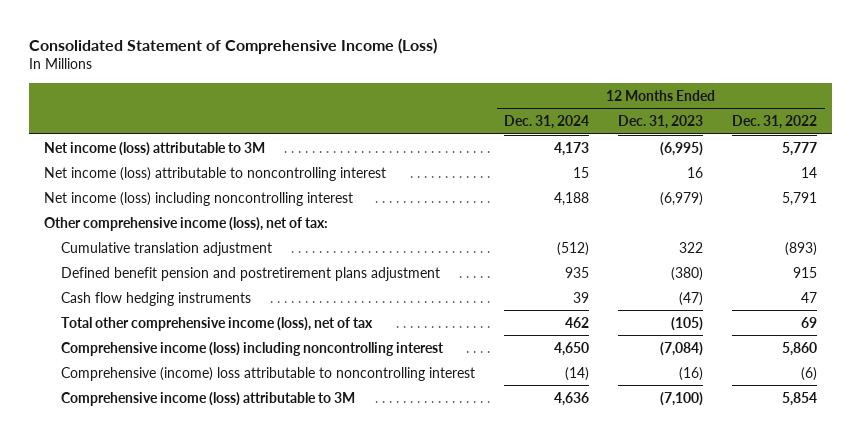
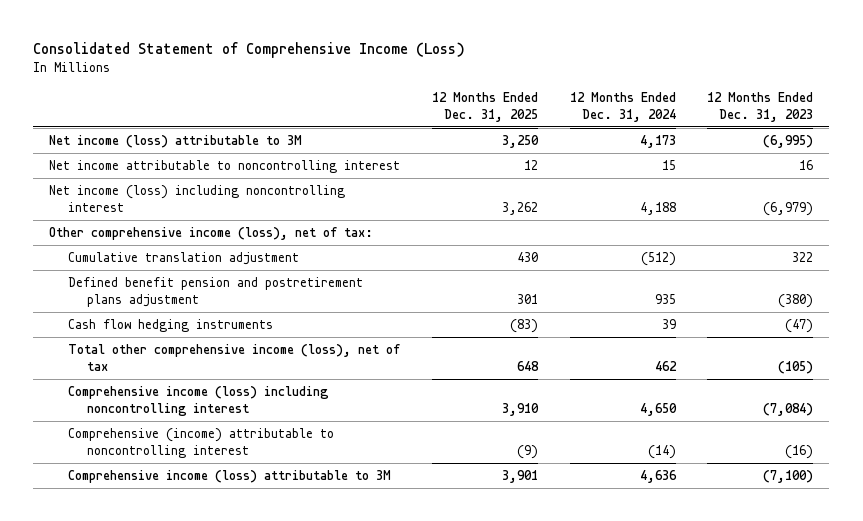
- | 12 Months Ended Dec. 31, 2024 | 12 Months Ended Dec. 31, 2023 | 12 Months Ended Dec. 31, 2022
+ | 12 Months Ended Dec. 31, 2025 | 12 Months Ended Dec. 31, 2024 | 12 Months Ended Dec. 31, 2023
- Net income (loss) attributable to noncontrolling interest | 15 | 16 | 14
+ Net income attributable to noncontrolling interest | 12 | 15 | 16
- Comprehensive (income) loss attributable to noncontrolling interest | (14) | (16) | (6)
+ Comprehensive (income) attributable to noncontrolling interest | (9) | (14) | (16)

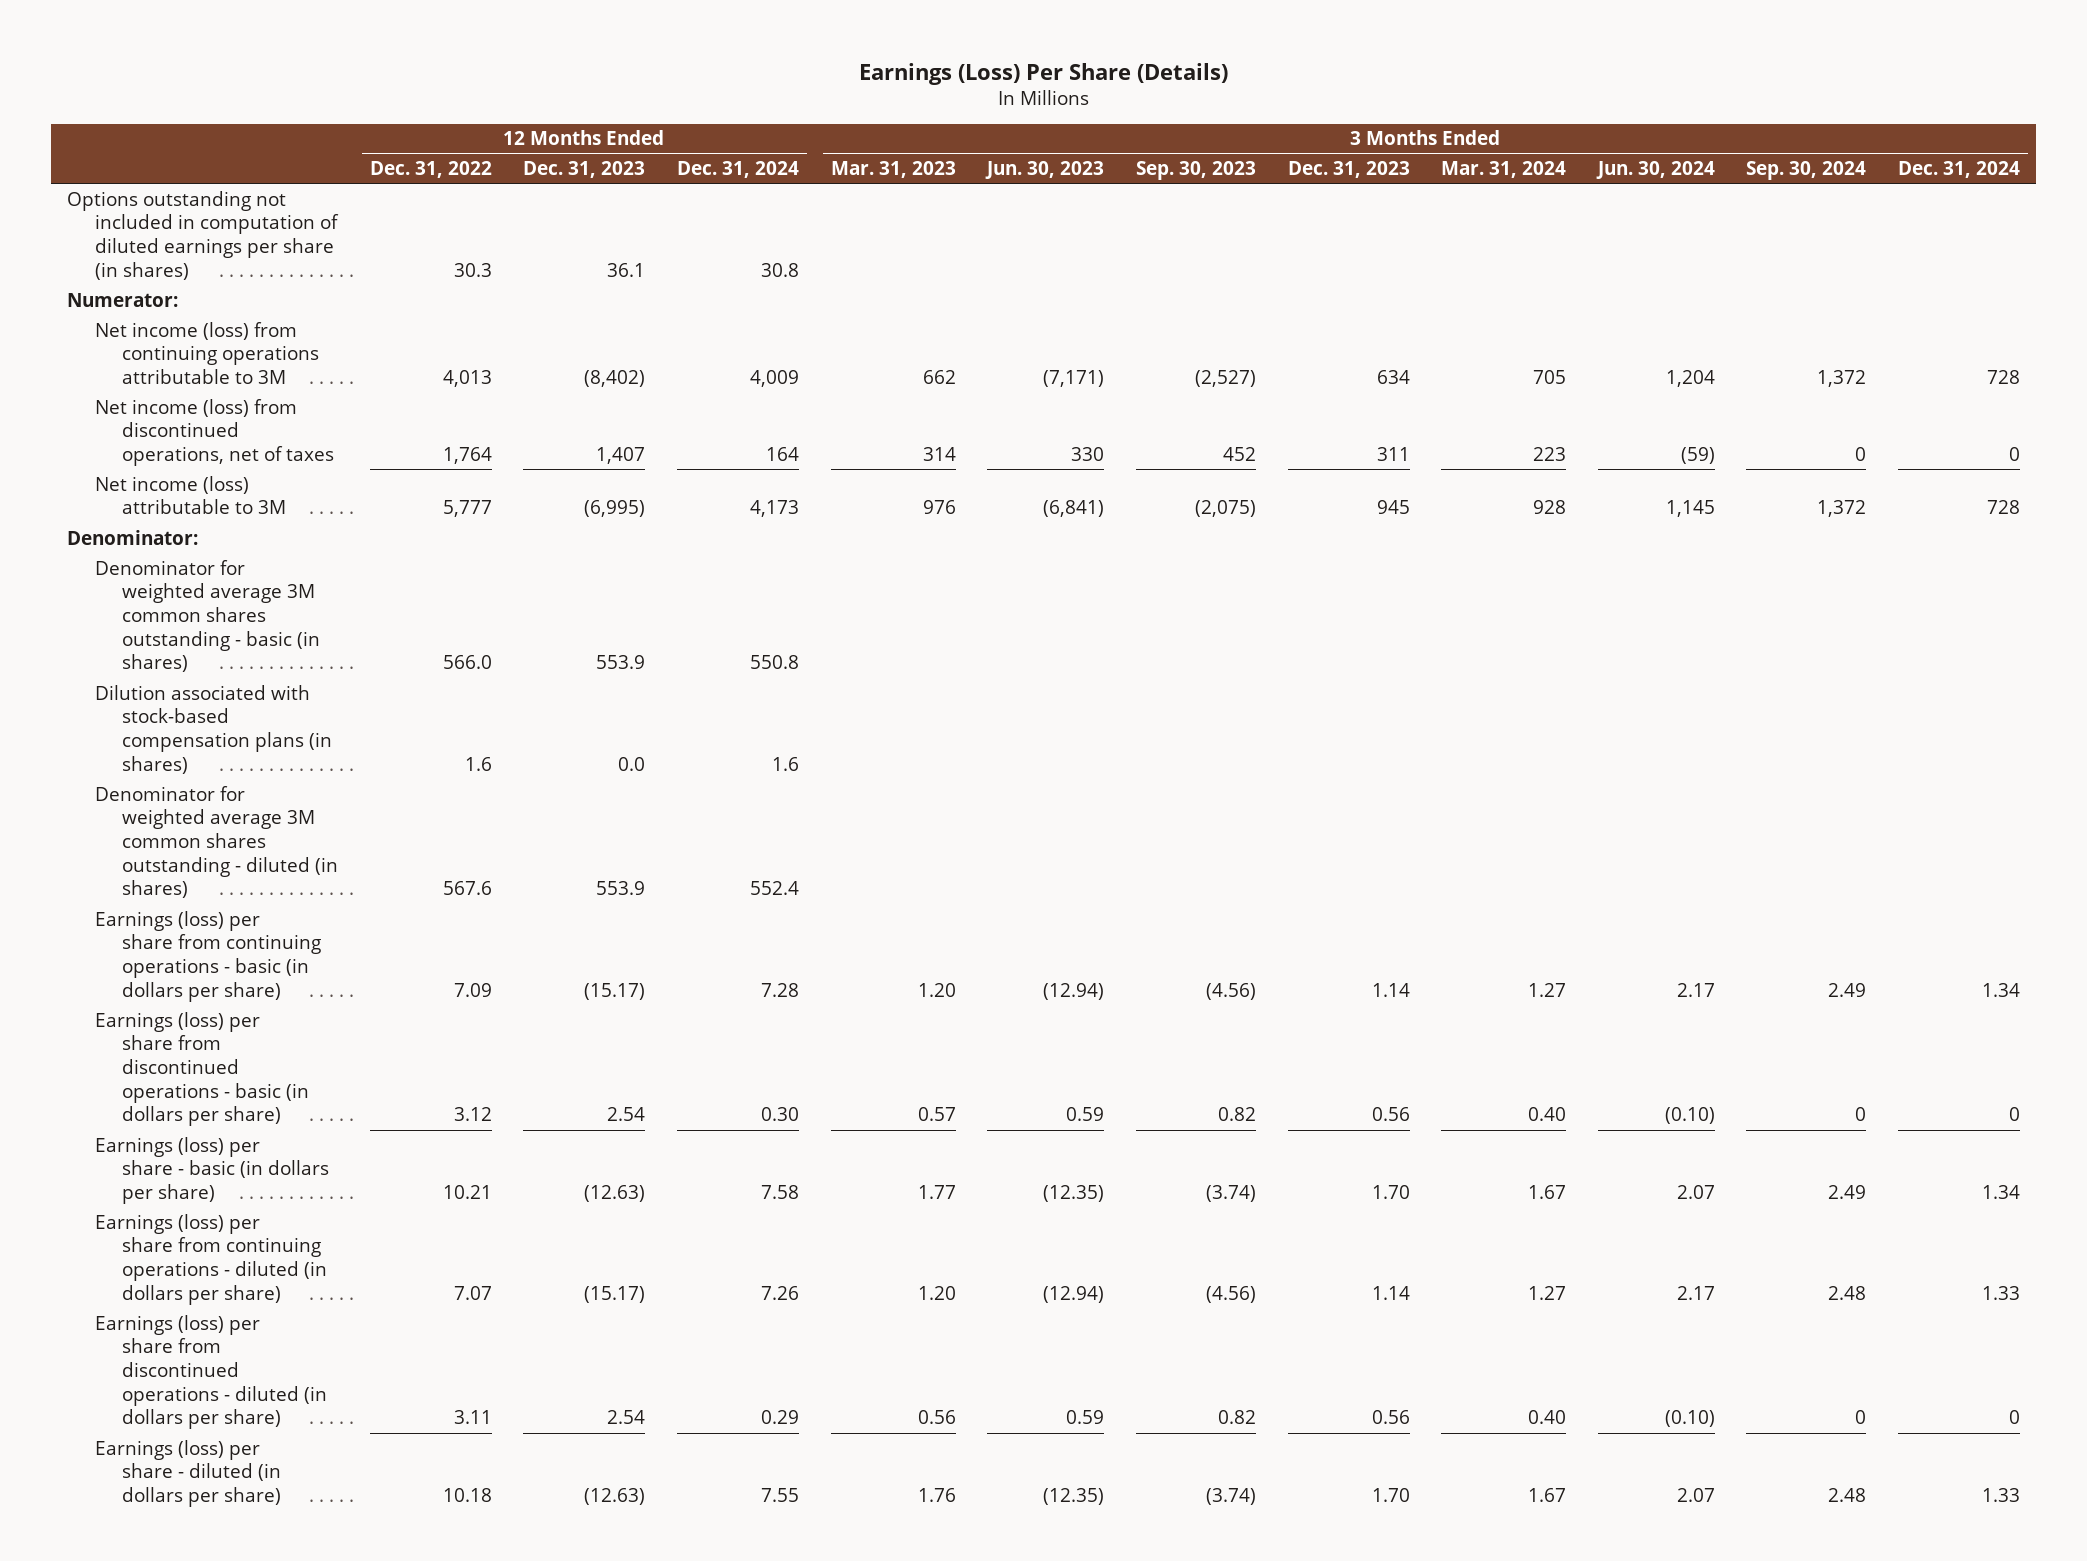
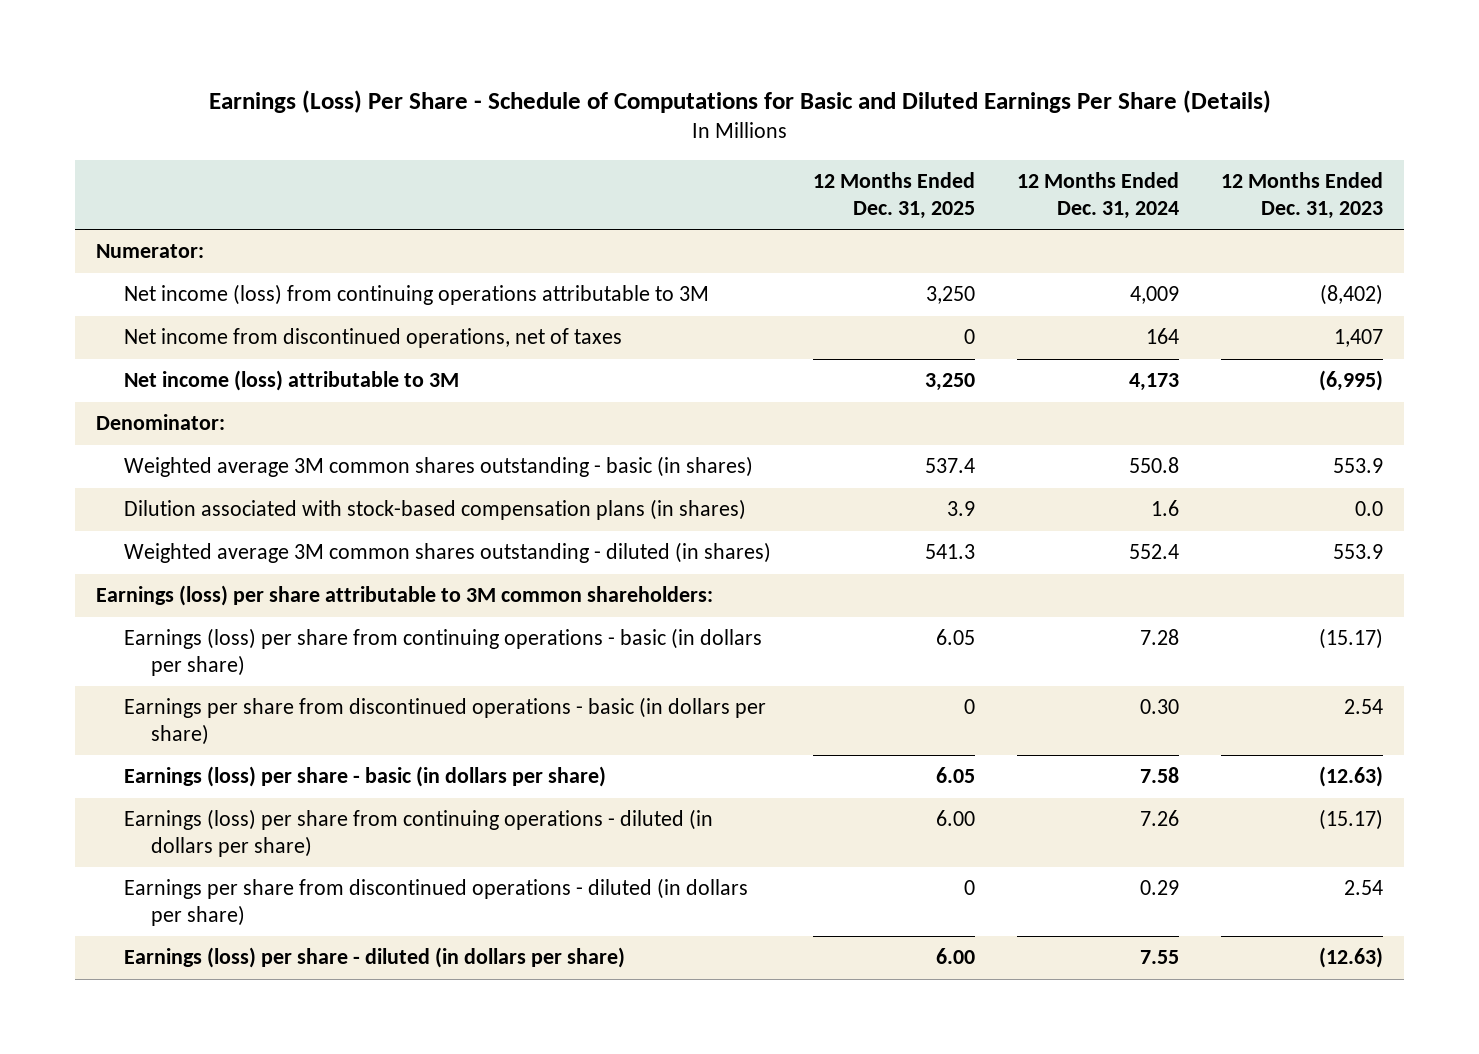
- Earnings (Loss) Per Share (Details)
+ Earnings (Loss) Per Share - Schedule of Computations for Basic and Diluted Earnings Per Share (Details)
- | 12 Months Ended Dec. 31, 2022 | 12 Months Ended Dec. 31, 2023 | 12 Months Ended Dec. 31, 2024 | 3 Months Ended Mar. 31, 2023 | 3 Months Ended Jun. 30, 2023 | 3 Months Ended Sep. 30, 2023 | 3 Months Ended Dec. 31, 2023 | 3 Months Ended Mar. 31, 2024 | 3 Months Ended Jun. 30, 2024 | 3 Months Ended Sep. 30, 2024 | 3 Months Ended Dec. 31, 2024
+ | 12 Months Ended Dec. 31, 2025 | 12 Months Ended Dec. 31, 2024 | 12 Months Ended Dec. 31, 2023
- Options outstanding not included in computation of diluted earnings per share (in shares) | 30.3 | 36.1 | 30.8 | | | | | | | |
- Net income (loss) from discontinued operations, net of taxes | 1,764 | 1,407 | 164 | 314 | 330 | 452 | 311 | 223 | (59) | 0 | 0
+ Net income from discontinued operations, net of taxes | 0 | 164 | 1,407
- Denominator for weighted average 3M common shares outstanding - basic (in shares) | 566.0 | 553.9 | 550.8 | | | | | | | |
+ Weighted average 3M common shares outstanding - basic (in shares) | 537.4 | 550.8 | 553.9
- Denominator for weighted average 3M common shares outstanding - diluted (in shares) | 567.6 | 553.9 | 552.4 | | | | | | | |
+ Weighted average 3M common shares outstanding - diluted (in shares) | 541.3 | 552.4 | 553.9
+ Earnings (loss) per share attributable to 3M common shareholders:
- Earnings (loss) per share from discontinued operations - basic (in dollars per share) | 3.12 | 2.54 | 0.30 | 0.57 | 0.59 | 0.82 | 0.56 | 0.40 | (0.10) | 0 | 0
+ Earnings per share from discontinued operations - basic (in dollars per share) | 0 | 0.30 | 2.54
- Earnings (loss) per share from discontinued operations - diluted (in dollars per share) | 3.11 | 2.54 | 0.29 | 0.56 | 0.59 | 0.82 | 0.56 | 0.40 | (0.10) | 0 | 0
+ Earnings per share from discontinued operations - diluted (in dollars per share) | 0 | 0.29 | 2.54

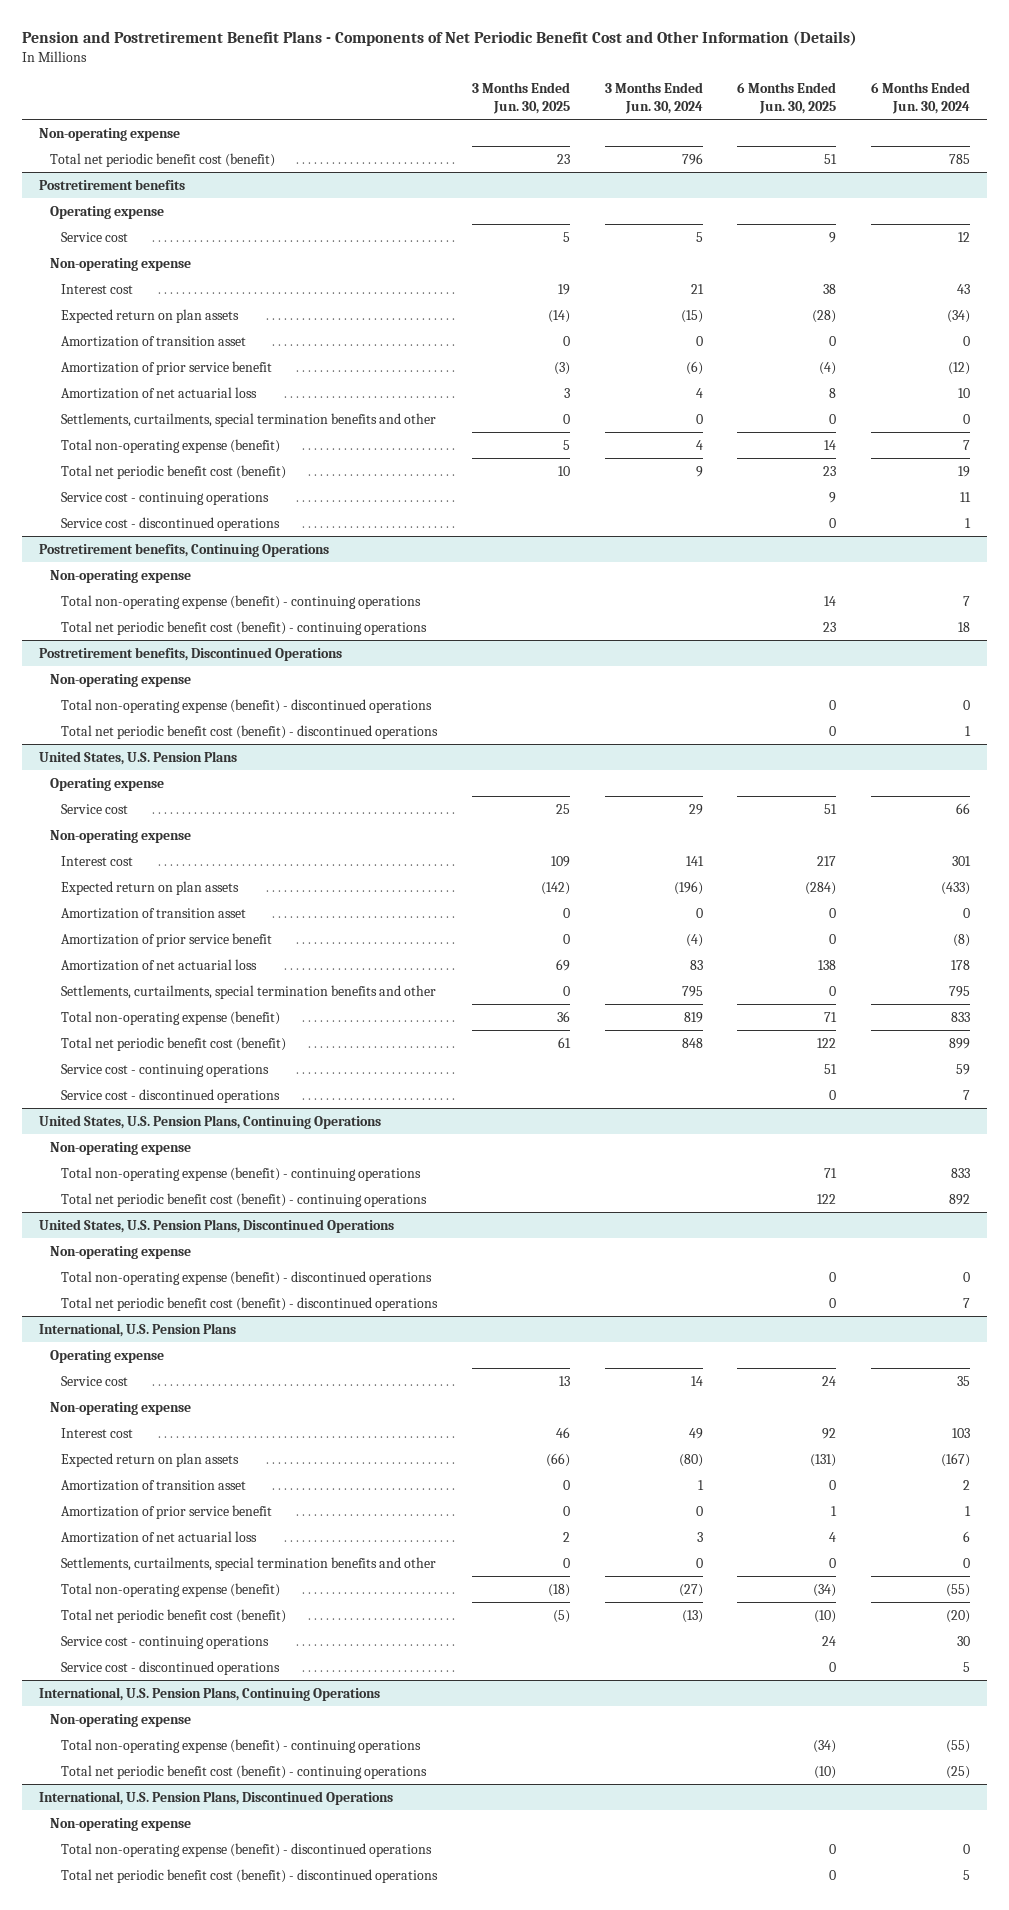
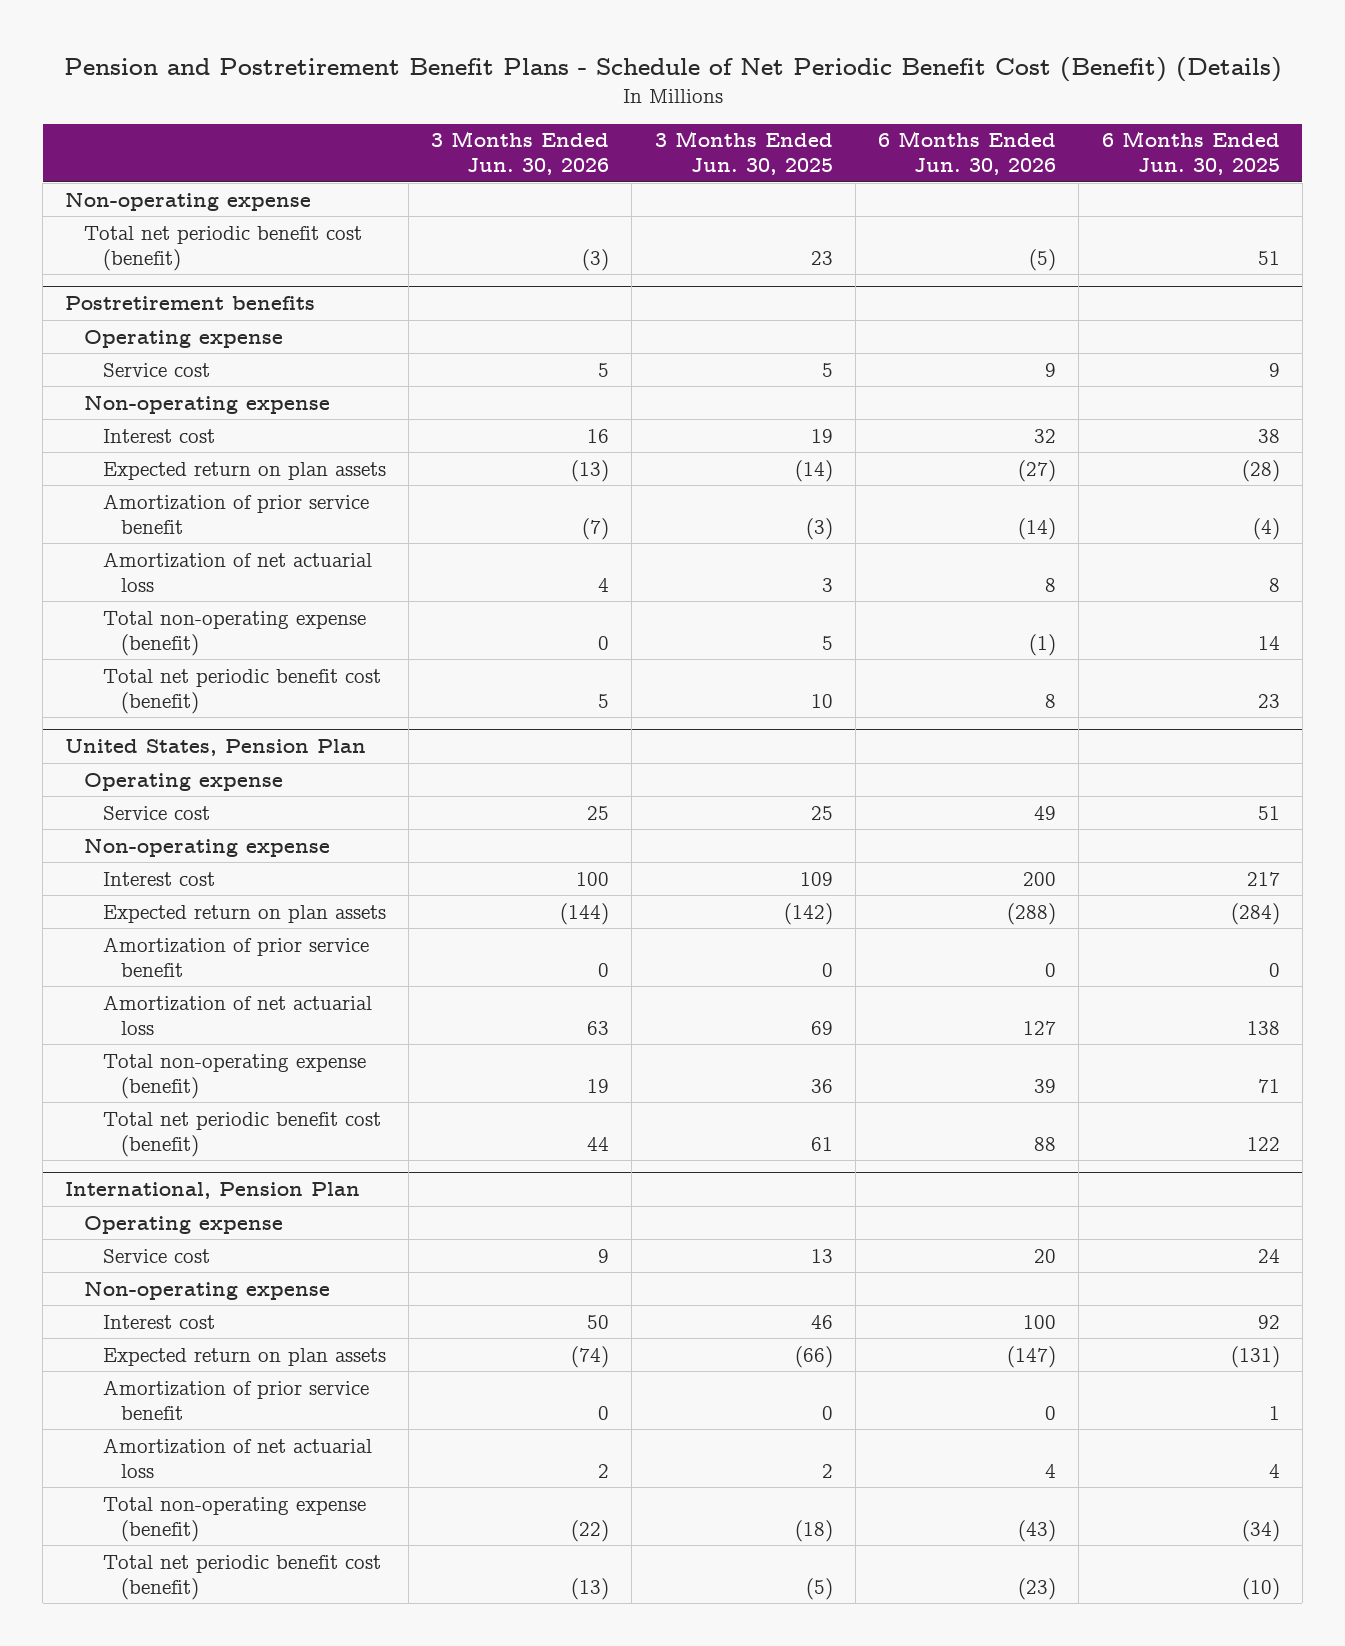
- Pension and Postretirement Benefit Plans - Components of Net Periodic Benefit Cost and Other Information (Details)
+ Pension and Postretirement Benefit Plans - Schedule of Net Periodic Benefit Cost (Benefit) (Details)
- | 3 Months Ended Jun. 30, 2025 | 3 Months Ended Jun. 30, 2024 | 6 Months Ended Jun. 30, 2025 | 6 Months Ended Jun. 30, 2024
+ | 3 Months Ended Jun. 30, 2026 | 3 Months Ended Jun. 30, 2025 | 6 Months Ended Jun. 30, 2026 | 6 Months Ended Jun. 30, 2025
@ Postretirement benefits
- Amortization of transition asset | 0 | 0 | 0 | 0
- Settlements, curtailments, special termination benefits and other | 0 | 0 | 0 | 0
- Service cost - continuing operations | | | 9 | 11
- Service cost - discontinued operations | | | 0 | 1
- Postretirement benefits, Continuing Operations
- Non-operating expense
- Total non-operating expense (benefit) - continuing operations | | | 14 | 7
- Total net periodic benefit cost (benefit) - continuing operations | | | 23 | 18
- Postretirement benefits, Discontinued Operations
- Non-operating expense
- Total non-operating expense (benefit) - discontinued operations | | | 0 | 0
- Total net periodic benefit cost (benefit) - discontinued operations | | | 0 | 1
- United States, U.S. Pension Plans
+ United States, Pension Plan
- Amortization of transition asset | 0 | 0 | 0 | 0
- Settlements, curtailments, special termination benefits and other | 0 | 795 | 0 | 795
- Service cost - continuing operations | | | 51 | 59
- Service cost - discontinued operations | | | 0 | 7
- United States, U.S. Pension Plans, Continuing Operations
- Non-operating expense
- Total non-operating expense (benefit) - continuing operations | | | 71 | 833
- Total net periodic benefit cost (benefit) - continuing operations | | | 122 | 892
- United States, U.S. Pension Plans, Discontinued Operations
- Non-operating expense
- Total non-operating expense (benefit) - discontinued operations | | | 0 | 0
- Total net periodic benefit cost (benefit) - discontinued operations | | | 0 | 7
- International, U.S. Pension Plans
+ International, Pension Plan
- Amortization of transition asset | 0 | 1 | 0 | 2
- Settlements, curtailments, special termination benefits and other | 0 | 0 | 0 | 0
- Service cost - continuing operations | | | 24 | 30
- Service cost - discontinued operations | | | 0 | 5
- International, U.S. Pension Plans, Continuing Operations
- Non-operating expense
- Total non-operating expense (benefit) - continuing operations | | | (34) | (55)
- Total net periodic benefit cost (benefit) - continuing operations | | | (10) | (25)
- International, U.S. Pension Plans, Discontinued Operations
- Non-operating expense
- Total non-operating expense (benefit) - discontinued operations | | | 0 | 0
- Total net periodic benefit cost (benefit) - discontinued operations | | | 0 | 5

